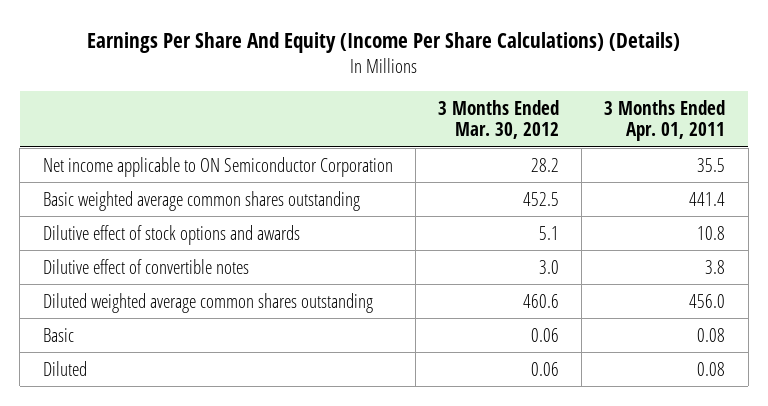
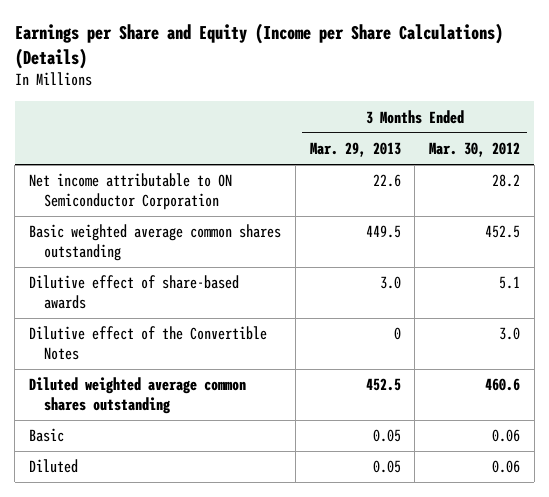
- Earnings Per Share And Equity (Income Per Share Calculations) (Details)
+ Earnings per Share and Equity (Income per Share Calculations) (Details)
- | 3 Months Ended Mar. 30, 2012 | 3 Months Ended Apr. 01, 2011
+ | 3 Months Ended Mar. 29, 2013 | 3 Months Ended Mar. 30, 2012
- Net income applicable to ON Semiconductor Corporation | 28.2 | 35.5
+ Net income attributable to ON Semiconductor Corporation | 22.6 | 28.2
- Dilutive effect of stock options and awards | 5.1 | 10.8
- Dilutive effect of convertible notes | 3.0 | 3.8
+ Dilutive effect of share-based awards | 3.0 | 5.1
+ Dilutive effect of the Convertible Notes | 0 | 3.0

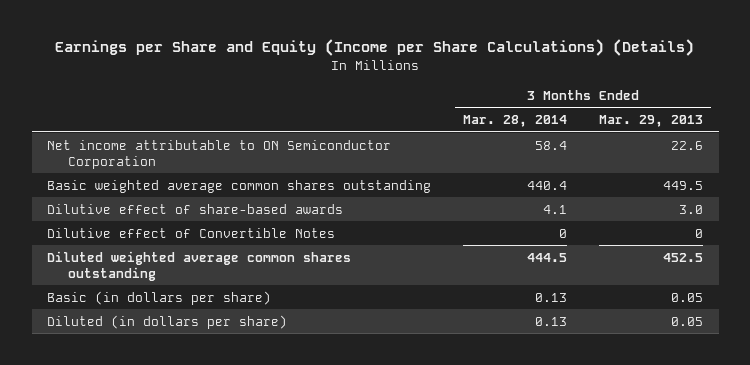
- | 3 Months Ended Mar. 29, 2013 | 3 Months Ended Mar. 30, 2012
+ | 3 Months Ended Mar. 28, 2014 | 3 Months Ended Mar. 29, 2013
- Dilutive effect of the Convertible Notes | 0 | 3.0
+ Dilutive effect of Convertible Notes | 0 | 0
- Basic | 0.05 | 0.06
- Diluted | 0.05 | 0.06
+ Basic (in dollars per share) | 0.13 | 0.05
+ Diluted (in dollars per share) | 0.13 | 0.05

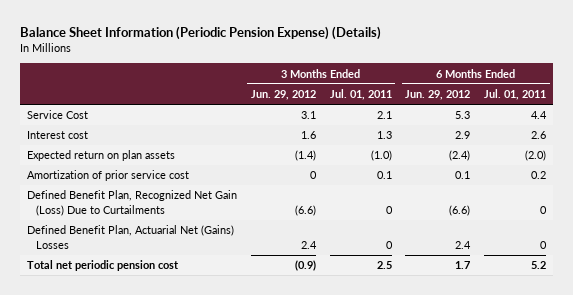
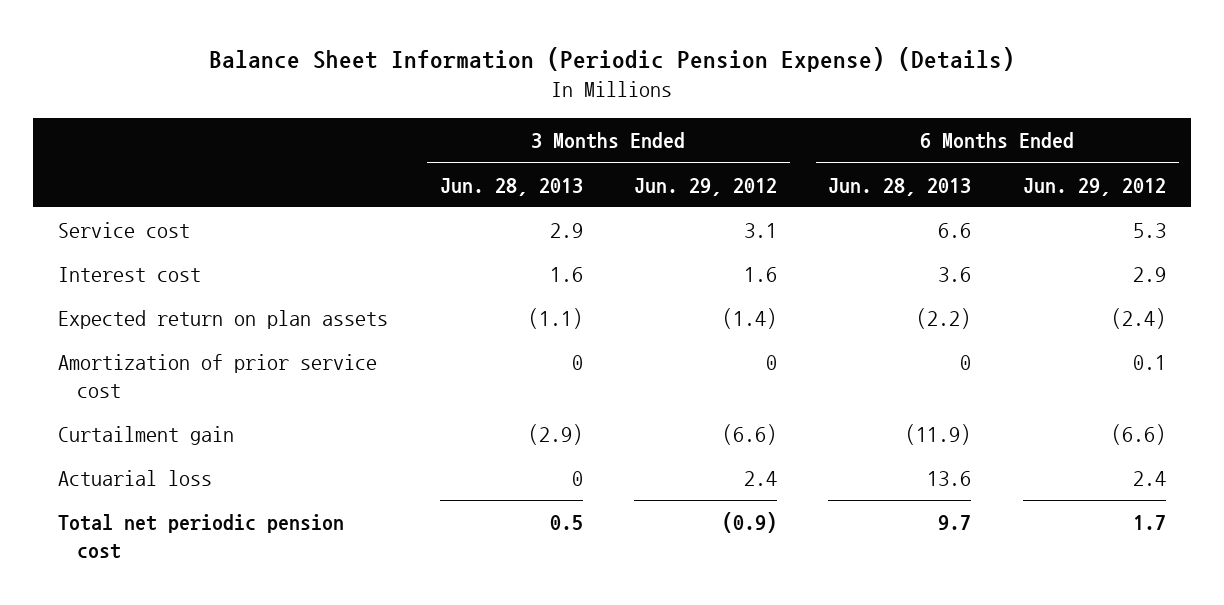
- | 3 Months Ended Jun. 29, 2012 | 3 Months Ended Jul. 01, 2011 | 6 Months Ended Jun. 29, 2012 | 6 Months Ended Jul. 01, 2011
+ | 3 Months Ended Jun. 28, 2013 | 3 Months Ended Jun. 29, 2012 | 6 Months Ended Jun. 28, 2013 | 6 Months Ended Jun. 29, 2012
- Service Cost | 3.1 | 2.1 | 5.3 | 4.4
+ Service cost | 2.9 | 3.1 | 6.6 | 5.3
- Defined Benefit Plan, Recognized Net Gain (Loss) Due to Curtailments | (6.6) | 0 | (6.6) | 0
- Defined Benefit Plan, Actuarial Net (Gains) Losses | 2.4 | 0 | 2.4 | 0
+ Curtailment gain | (2.9) | (6.6) | (11.9) | (6.6)
+ Actuarial loss | 0 | 2.4 | 13.6 | 2.4

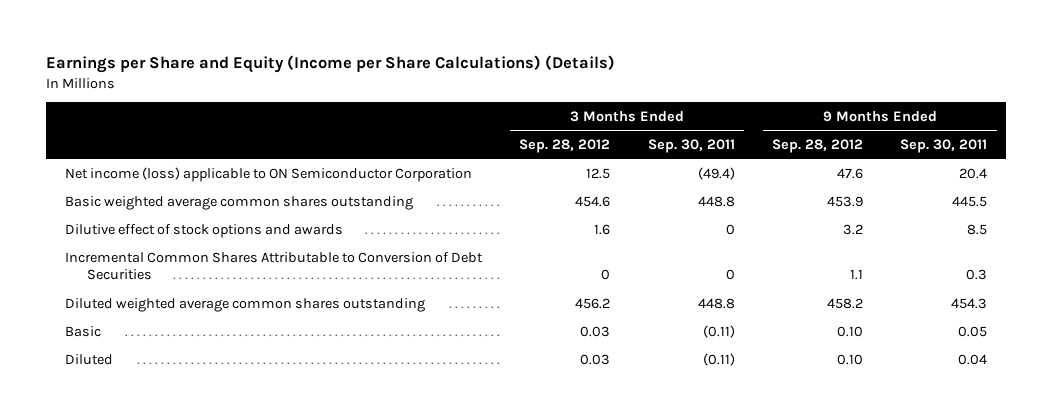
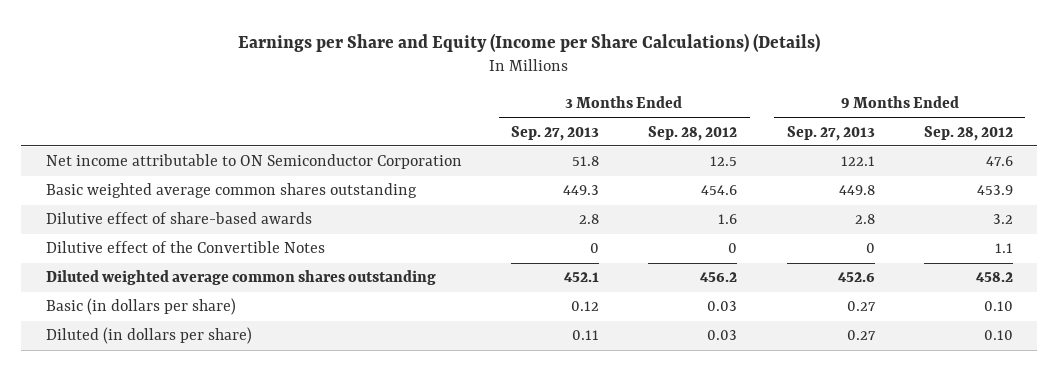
- | 3 Months Ended Sep. 28, 2012 | 3 Months Ended Sep. 30, 2011 | 9 Months Ended Sep. 28, 2012 | 9 Months Ended Sep. 30, 2011
+ | 3 Months Ended Sep. 27, 2013 | 3 Months Ended Sep. 28, 2012 | 9 Months Ended Sep. 27, 2013 | 9 Months Ended Sep. 28, 2012
- Net income (loss) applicable to ON Semiconductor Corporation | 12.5 | (49.4) | 47.6 | 20.4
+ Net income attributable to ON Semiconductor Corporation | 51.8 | 12.5 | 122.1 | 47.6
- Dilutive effect of stock options and awards | 1.6 | 0 | 3.2 | 8.5
- Incremental Common Shares Attributable to Conversion of Debt Securities | 0 | 0 | 1.1 | 0.3
+ Dilutive effect of share-based awards | 2.8 | 1.6 | 2.8 | 3.2
+ Dilutive effect of the Convertible Notes | 0 | 0 | 0 | 1.1
- Basic | 0.03 | (0.11) | 0.10 | 0.05
- Diluted | 0.03 | (0.11) | 0.10 | 0.04
+ Basic (in dollars per share) | 0.12 | 0.03 | 0.27 | 0.10
+ Diluted (in dollars per share) | 0.11 | 0.03 | 0.27 | 0.10

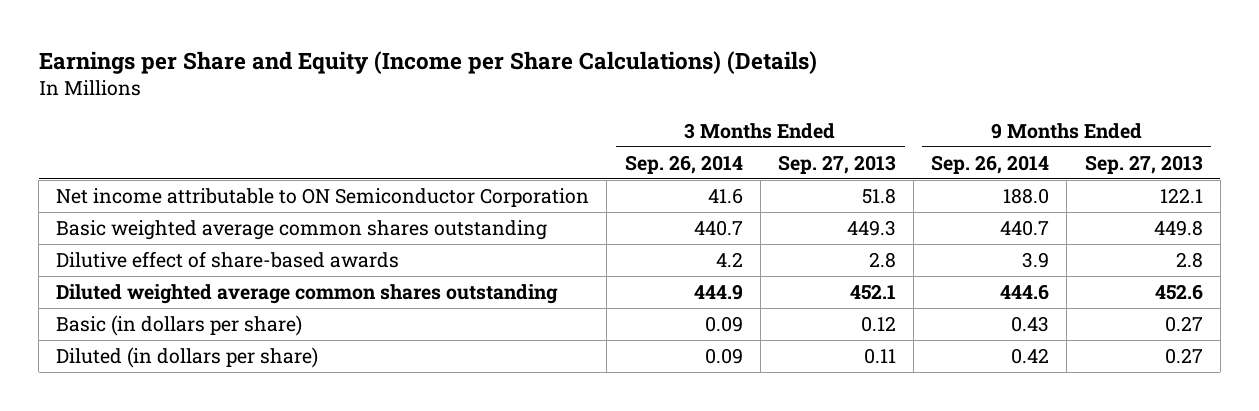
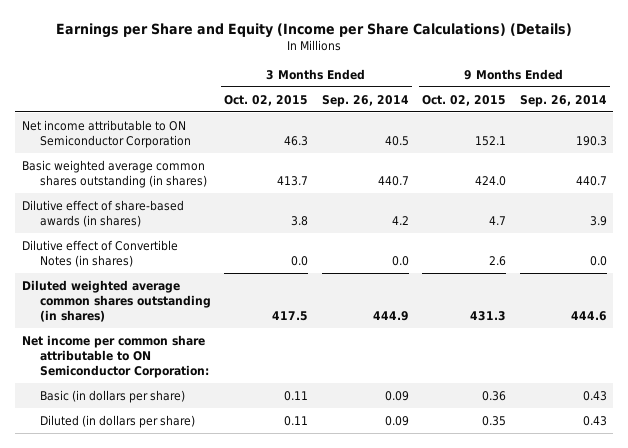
- | 3 Months Ended Sep. 26, 2014 | 3 Months Ended Sep. 27, 2013 | 9 Months Ended Sep. 26, 2014 | 9 Months Ended Sep. 27, 2013
+ | 3 Months Ended Oct. 02, 2015 | 3 Months Ended Sep. 26, 2014 | 9 Months Ended Oct. 02, 2015 | 9 Months Ended Sep. 26, 2014
- Net income attributable to ON Semiconductor Corporation | 41.6 | 51.8 | 188.0 | 122.1
- Basic weighted average common shares outstanding | 440.7 | 449.3 | 440.7 | 449.8
- Dilutive effect of share-based awards | 4.2 | 2.8 | 3.9 | 2.8
- Diluted weighted average common shares outstanding | 444.9 | 452.1 | 444.6 | 452.6
+ Net income attributable to ON Semiconductor Corporation | 46.3 | 40.5 | 152.1 | 190.3
+ Basic weighted average common shares outstanding (in shares) | 413.7 | 440.7 | 424.0 | 440.7
+ Dilutive effect of share-based awards (in shares) | 3.8 | 4.2 | 4.7 | 3.9
+ Dilutive effect of Convertible Notes (in shares) | 0.0 | 0.0 | 2.6 | 0.0
+ Diluted weighted average common shares outstanding (in shares) | 417.5 | 444.9 | 431.3 | 444.6
+ Net income per common share attributable to ON Semiconductor Corporation:
- Diluted (in dollars per share) | 0.09 | 0.11 | 0.42 | 0.27
+ Diluted (in dollars per share) | 0.11 | 0.09 | 0.35 | 0.43

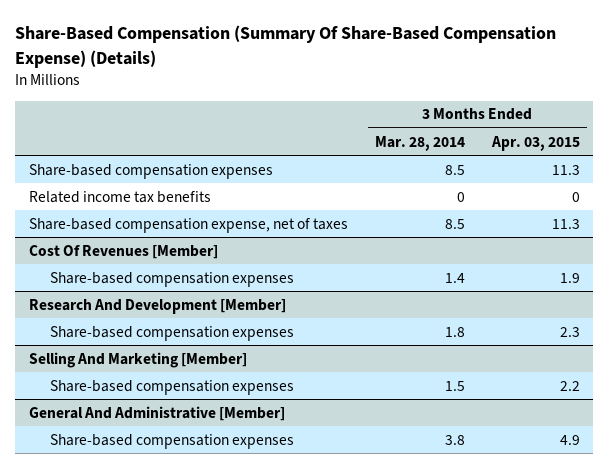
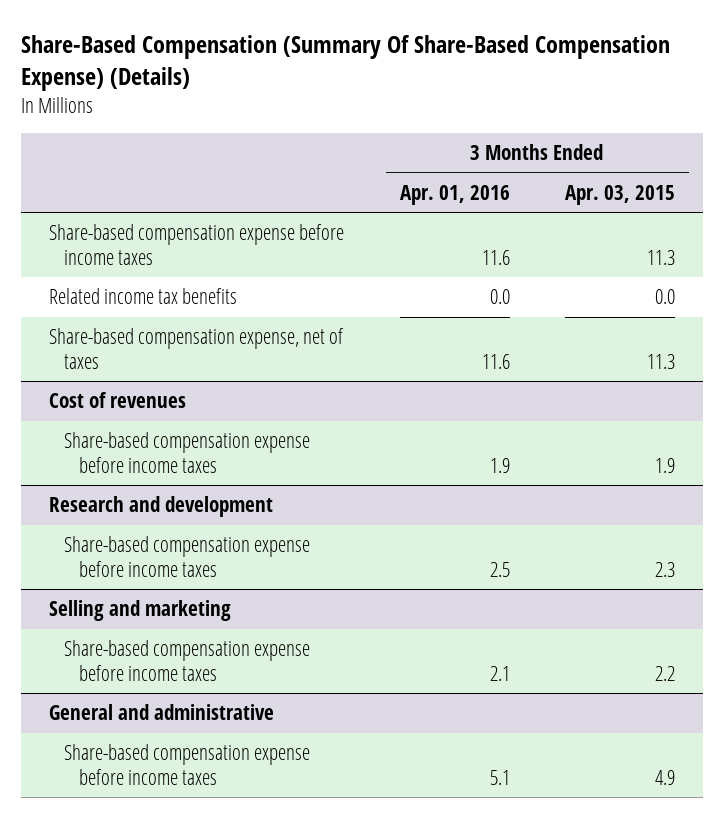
- | 3 Months Ended Mar. 28, 2014 | 3 Months Ended Apr. 03, 2015
+ | 3 Months Ended Apr. 01, 2016 | 3 Months Ended Apr. 03, 2015
- Share-based compensation expenses | 8.5 | 11.3
- Related income tax benefits | 0 | 0
+ Share-based compensation expense before income taxes | 11.6 | 11.3
+ Related income tax benefits | 0.0 | 0.0
- Cost Of Revenues [Member]
- Share-based compensation expenses | 1.4 | 1.9
- Research And Development [Member]
- Share-based compensation expenses | 1.8 | 2.3
- Selling And Marketing [Member]
- Share-based compensation expenses | 1.5 | 2.2
- General And Administrative [Member]
- Share-based compensation expenses | 3.8 | 4.9
+ Cost of revenues
+ Share-based compensation expense before income taxes | 1.9 | 1.9
+ Research and development
+ Share-based compensation expense before income taxes | 2.5 | 2.3
+ Selling and marketing
+ Share-based compensation expense before income taxes | 2.1 | 2.2
+ General and administrative
+ Share-based compensation expense before income taxes | 5.1 | 4.9

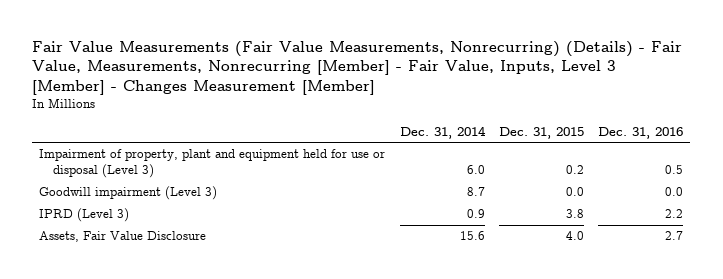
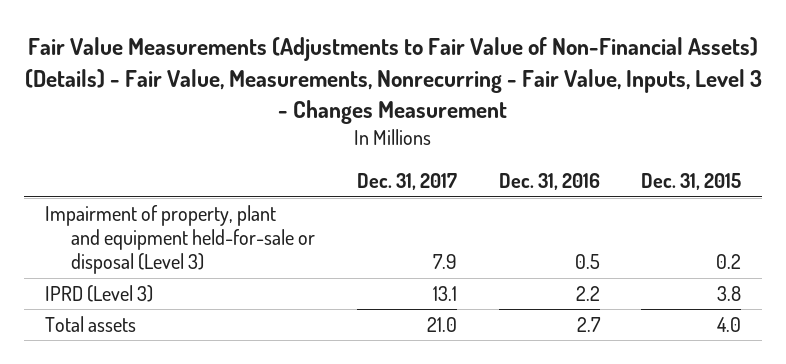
- Fair Value Measurements (Fair Value Measurements, Nonrecurring) (Details) - Fair Value, Measurements, Nonrecurring [Member] - Fair Value, Inputs, Level 3 [Member] - Changes Measurement [Member]
+ Fair Value Measurements (Adjustments to Fair Value of Non-Financial Assets) (Details) - Fair Value, Measurements, Nonrecurring - Fair Value, Inputs, Level 3 - Changes Measurement
- | Dec. 31, 2014 | Dec. 31, 2015 | Dec. 31, 2016
+ | Dec. 31, 2017 | Dec. 31, 2016 | Dec. 31, 2015
- Impairment of property, plant and equipment held for use or disposal (Level 3) | 6.0 | 0.2 | 0.5
- Goodwill impairment (Level 3) | 8.7 | 0.0 | 0.0
+ Impairment of property, plant and equipment held-for-sale or disposal (Level 3) | 7.9 | 0.5 | 0.2
- Assets, Fair Value Disclosure | 15.6 | 4.0 | 2.7
+ Total assets | 21.0 | 2.7 | 4.0

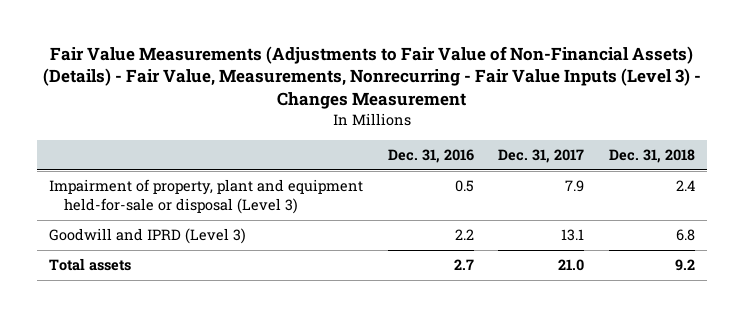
- Fair Value Measurements (Adjustments to Fair Value of Non-Financial Assets) (Details) - Fair Value, Measurements, Nonrecurring - Fair Value, Inputs, Level 3 - Changes Measurement
+ Fair Value Measurements (Adjustments to Fair Value of Non-Financial Assets) (Details) - Fair Value, Measurements, Nonrecurring - Fair Value Inputs (Level 3) - Changes Measurement
- | Dec. 31, 2017 | Dec. 31, 2016 | Dec. 31, 2015
+ | Dec. 31, 2016 | Dec. 31, 2017 | Dec. 31, 2018
- IPRD (Level 3) | 13.1 | 2.2 | 3.8
+ Goodwill and IPRD (Level 3) | 2.2 | 13.1 | 6.8

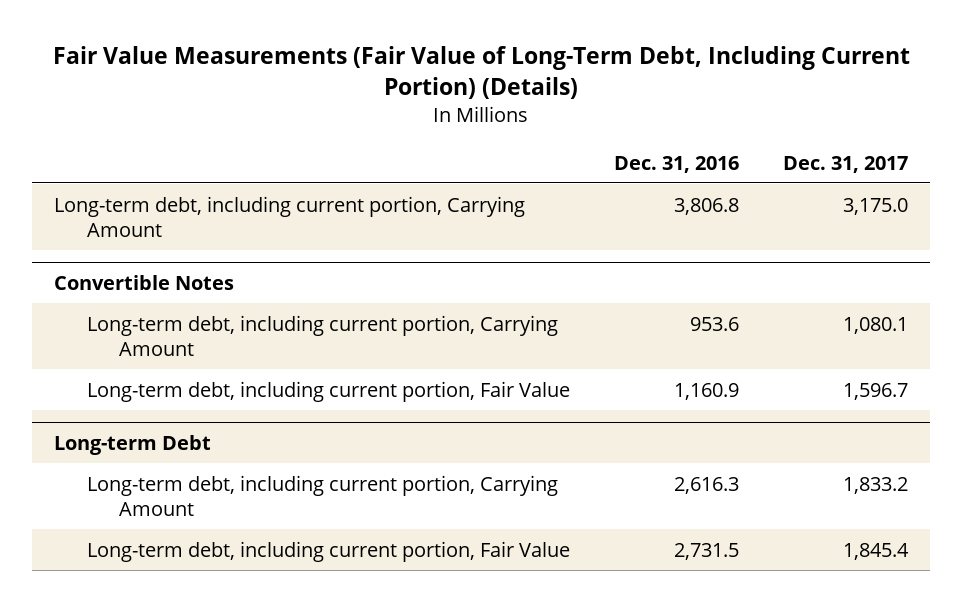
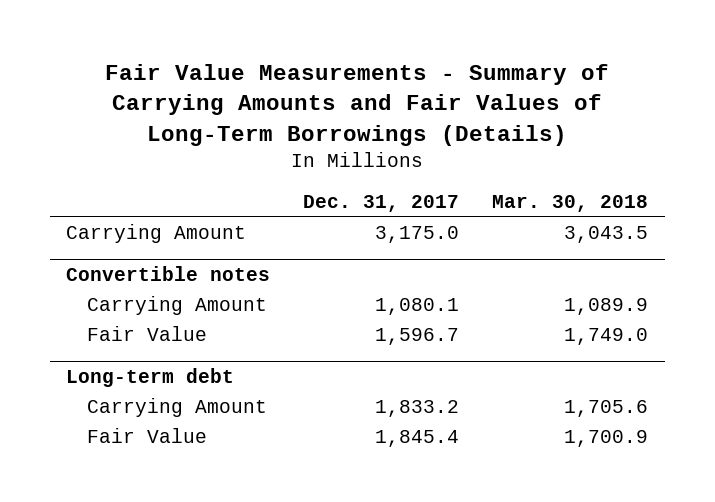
- Fair Value Measurements (Fair Value of Long-Term Debt, Including Current Portion) (Details)
+ Fair Value Measurements - Summary of Carrying Amounts and Fair Values of Long-Term Borrowings (Details)
- | Dec. 31, 2016 | Dec. 31, 2017
+ | Dec. 31, 2017 | Mar. 30, 2018
- Long-term debt, including current portion, Carrying Amount | 3,806.8 | 3,175.0
- Convertible Notes
- Long-term debt, including current portion, Carrying Amount | 953.6 | 1,080.1
- Long-term debt, including current portion, Fair Value | 1,160.9 | 1,596.7
- Long-term Debt
- Long-term debt, including current portion, Carrying Amount | 2,616.3 | 1,833.2
- Long-term debt, including current portion, Fair Value | 2,731.5 | 1,845.4
+ Carrying Amount | 3,175.0 | 3,043.5
+ Convertible notes
+ Carrying Amount | 1,080.1 | 1,089.9
+ Fair Value | 1,596.7 | 1,749.0
+ Long-term debt
+ Carrying Amount | 1,833.2 | 1,705.6
+ Fair Value | 1,845.4 | 1,700.9

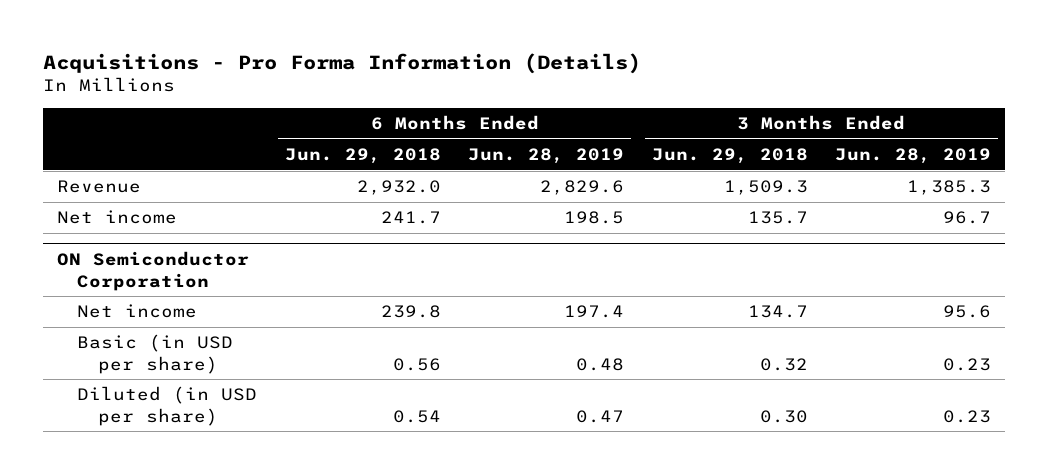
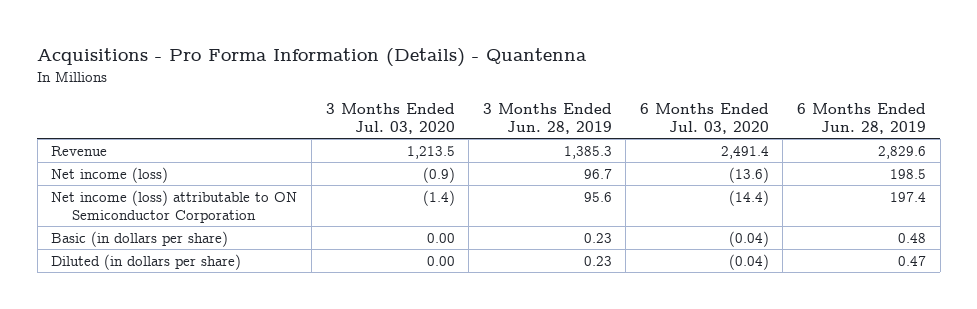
- Acquisitions - Pro Forma Information (Details)
+ Acquisitions - Pro Forma Information (Details) - Quantenna
- | 6 Months Ended Jun. 29, 2018 | 6 Months Ended Jun. 28, 2019 | 3 Months Ended Jun. 29, 2018 | 3 Months Ended Jun. 28, 2019
+ | 3 Months Ended Jul. 03, 2020 | 3 Months Ended Jun. 28, 2019 | 6 Months Ended Jul. 03, 2020 | 6 Months Ended Jun. 28, 2019
- Net income | 241.7 | 198.5 | 135.7 | 96.7
- ON Semiconductor Corporation
- Net income | 239.8 | 197.4 | 134.7 | 95.6
- Basic (in USD per share) | 0.56 | 0.48 | 0.32 | 0.23
- Diluted (in USD per share) | 0.54 | 0.47 | 0.30 | 0.23
+ Net income (loss) | (0.9) | 96.7 | (13.6) | 198.5
+ Net income (loss) attributable to ON Semiconductor Corporation | (1.4) | 95.6 | (14.4) | 197.4
+ Basic (in dollars per share) | 0.00 | 0.23 | (0.04) | 0.48
+ Diluted (in dollars per share) | 0.00 | 0.23 | (0.04) | 0.47

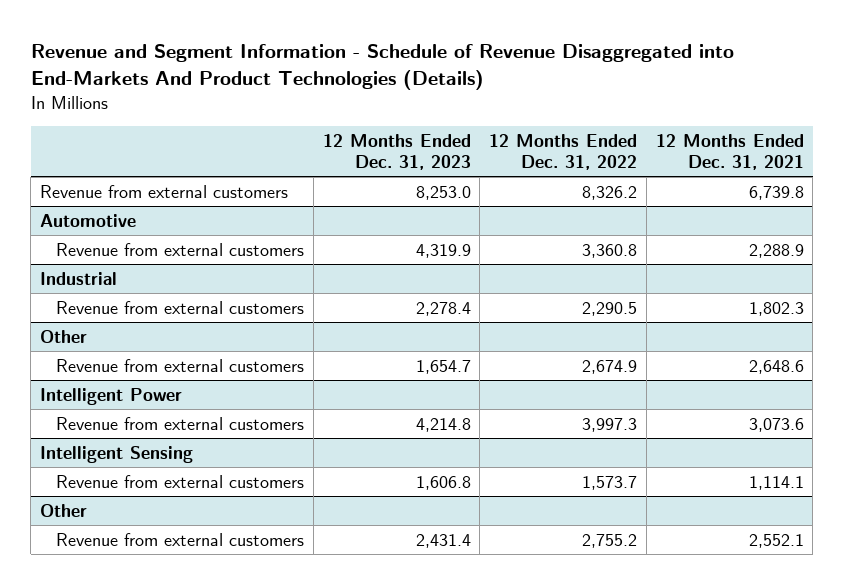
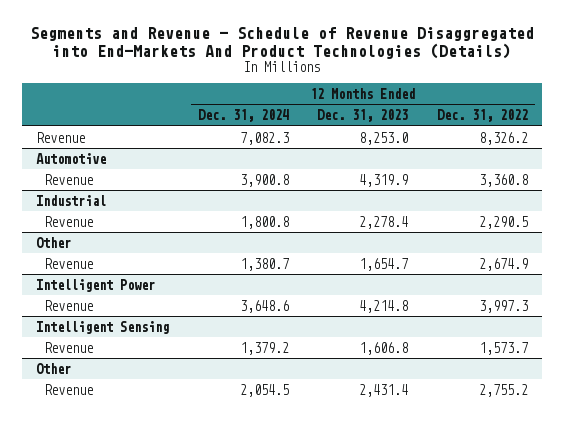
- Revenue and Segment Information - Schedule of Revenue Disaggregated into End-Markets And Product Technologies (Details)
+ Segments and Revenue - Schedule of Revenue Disaggregated into End-Markets And Product Technologies (Details)
- | 12 Months Ended Dec. 31, 2023 | 12 Months Ended Dec. 31, 2022 | 12 Months Ended Dec. 31, 2021
+ | 12 Months Ended Dec. 31, 2024 | 12 Months Ended Dec. 31, 2023 | 12 Months Ended Dec. 31, 2022
- Revenue from external customers | 8,253.0 | 8,326.2 | 6,739.8
+ Revenue | 7,082.3 | 8,253.0 | 8,326.2
@ Automotive
- Revenue from external customers | 4,319.9 | 3,360.8 | 2,288.9
+ Revenue | 3,900.8 | 4,319.9 | 3,360.8
@ Industrial
- Revenue from external customers | 2,278.4 | 2,290.5 | 1,802.3
+ Revenue | 1,800.8 | 2,278.4 | 2,290.5
@ Other
- Revenue from external customers | 1,654.7 | 2,674.9 | 2,648.6
+ Revenue | 1,380.7 | 1,654.7 | 2,674.9
@ Intelligent Power
- Revenue from external customers | 4,214.8 | 3,997.3 | 3,073.6
+ Revenue | 3,648.6 | 4,214.8 | 3,997.3
@ Intelligent Sensing
- Revenue from external customers | 1,606.8 | 1,573.7 | 1,114.1
+ Revenue | 1,379.2 | 1,606.8 | 1,573.7
@ Other
- Revenue from external customers | 2,431.4 | 2,755.2 | 2,552.1
+ Revenue | 2,054.5 | 2,431.4 | 2,755.2

